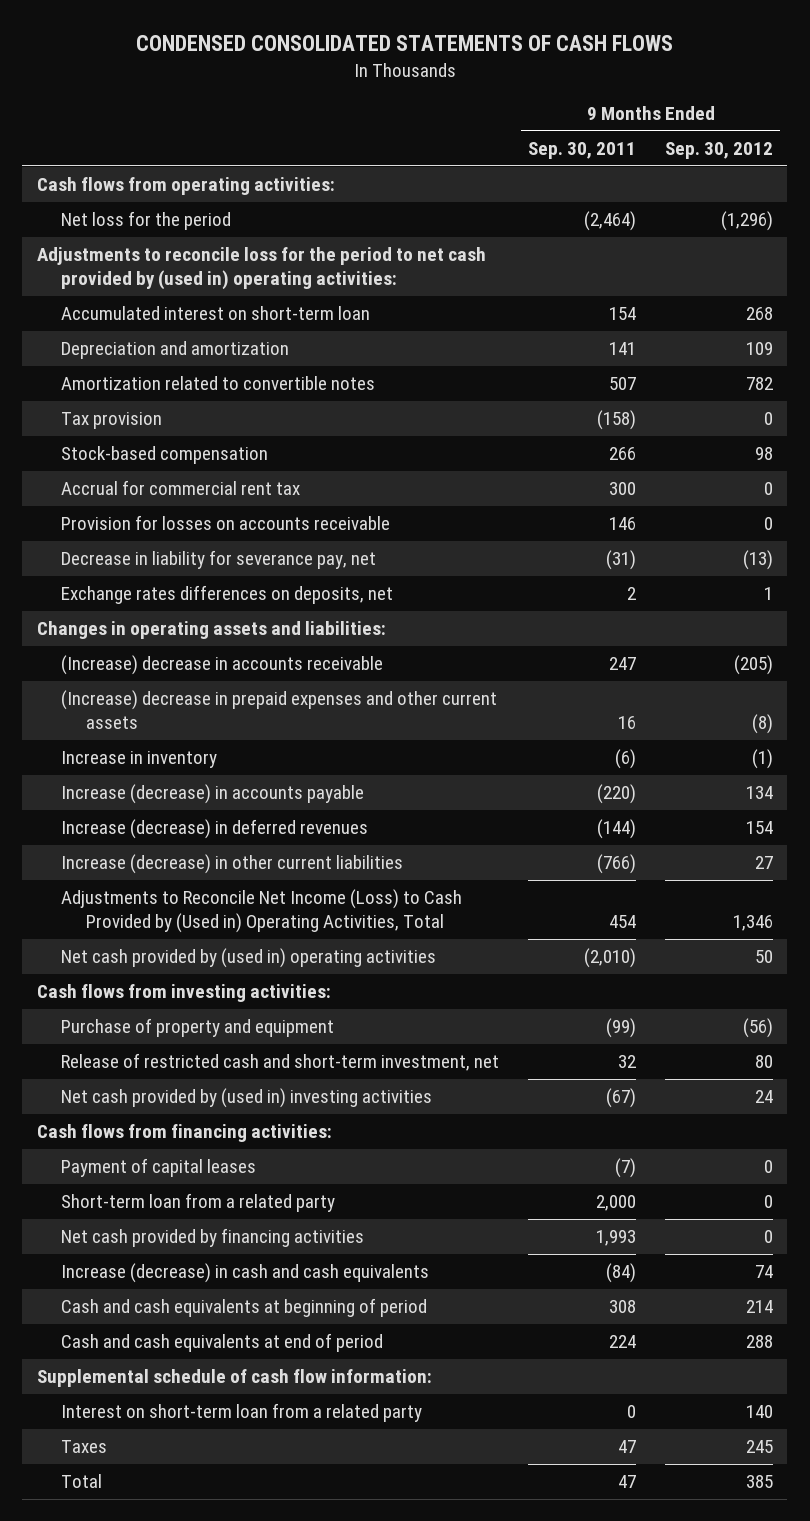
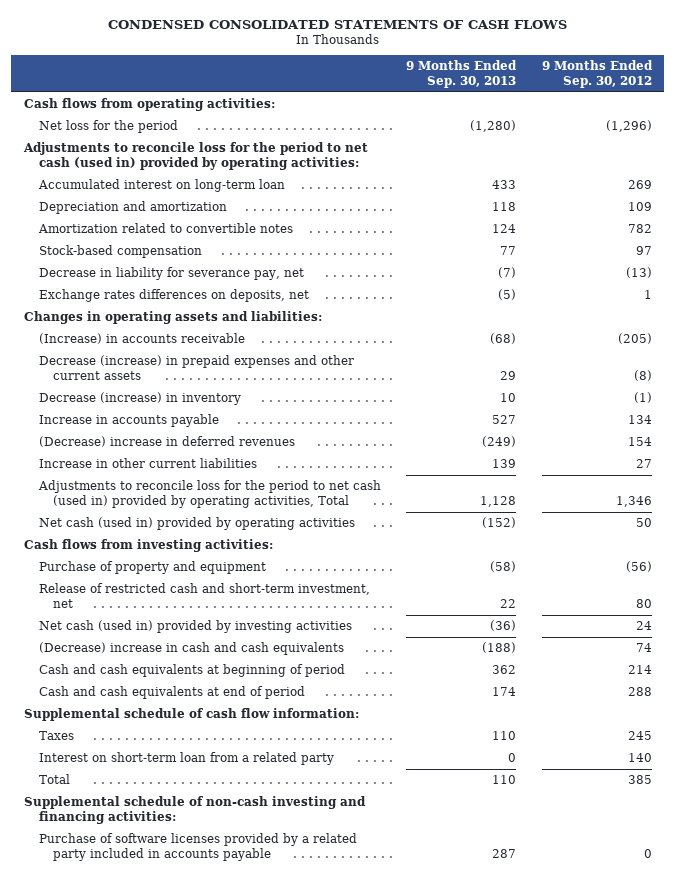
- | 9 Months Ended Sep. 30, 2011 | 9 Months Ended Sep. 30, 2012
+ | 9 Months Ended Sep. 30, 2013 | 9 Months Ended Sep. 30, 2012
- Adjustments to reconcile loss for the period to net cash provided by (used in) operating activities:
- Accumulated interest on short-term loan | 154 | 268
+ Adjustments to reconcile loss for the period to net cash (used in) provided by operating activities:
+ Accumulated interest on long-term loan | 433 | 269
- Tax provision | (158) | 0
- Stock-based compensation | 266 | 98
- Accrual for commercial rent tax | 300 | 0
- Provision for losses on accounts receivable | 146 | 0
+ Stock-based compensation | 77 | 97
- (Increase) decrease in accounts receivable | 247 | (205)
- (Increase) decrease in prepaid expenses and other current assets | 16 | (8)
- Increase in inventory | (6) | (1)
- Increase (decrease) in accounts payable | (220) | 134
- Increase (decrease) in deferred revenues | (144) | 154
- Increase (decrease) in other current liabilities | (766) | 27
- Adjustments to Reconcile Net Income (Loss) to Cash Provided by (Used in) Operating Activities, Total | 454 | 1,346
- Net cash provided by (used in) operating activities | (2,010) | 50
+ (Increase) in accounts receivable | (68) | (205)
+ Decrease (increase) in prepaid expenses and other current assets | 29 | (8)
+ Decrease (increase) in inventory | 10 | (1)
+ Increase in accounts payable | 527 | 134
+ (Decrease) increase in deferred revenues | (249) | 154
+ Increase in other current liabilities | 139 | 27
+ Adjustments to reconcile loss for the period to net cash (used in) provided by operating activities, Total | 1,128 | 1,346
+ Net cash (used in) provided by operating activities | (152) | 50
- Net cash provided by (used in) investing activities | (67) | 24
- Cash flows from financing activities:
- Payment of capital leases | (7) | 0
- Short-term loan from a related party | 2,000 | 0
- Net cash provided by financing activities | 1,993 | 0
- Increase (decrease) in cash and cash equivalents | (84) | 74
+ Net cash (used in) provided by investing activities | (36) | 24
+ (Decrease) increase in cash and cash equivalents | (188) | 74
moved down: Interest on short-term loan from a related party | 0 | 140
+ Supplemental schedule of non-cash investing and financing activities:
+ Purchase of software licenses provided by a related party included in accounts payable | 287 | 0

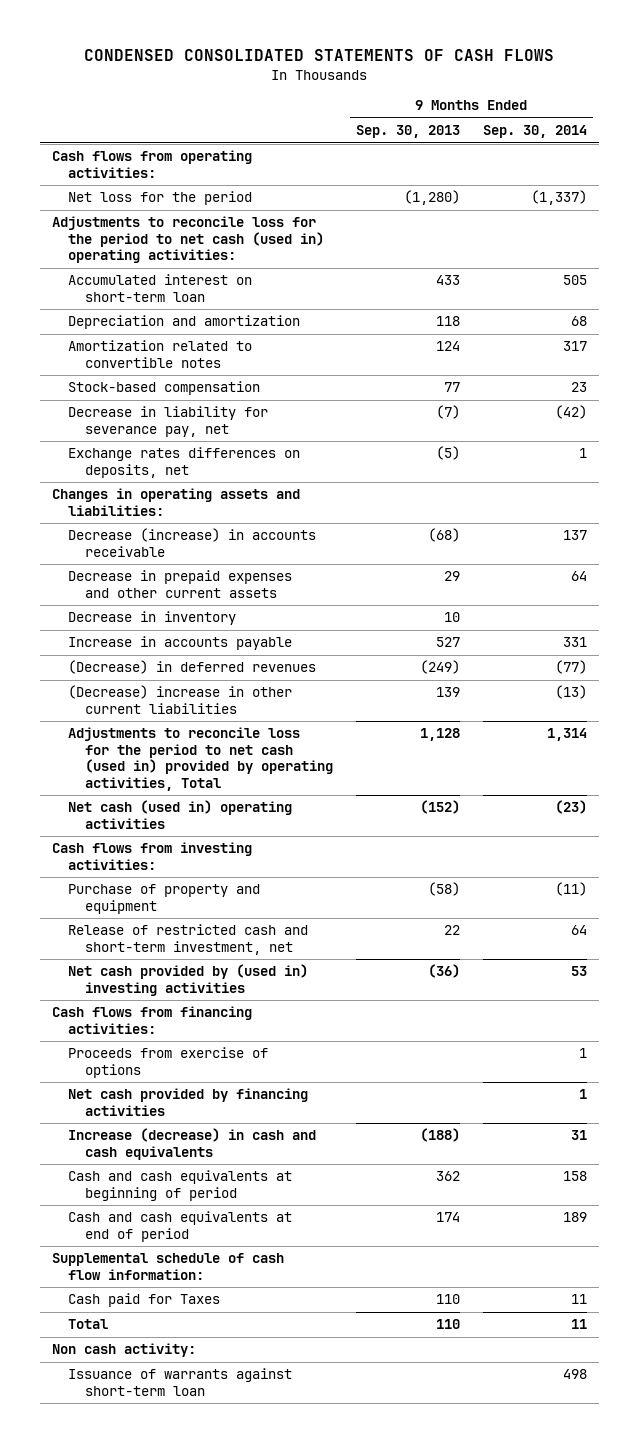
- | 9 Months Ended Sep. 30, 2013 | 9 Months Ended Sep. 30, 2012
+ | 9 Months Ended Sep. 30, 2013 | 9 Months Ended Sep. 30, 2014
- Adjustments to reconcile loss for the period to net cash (used in) provided by operating activities:
- Accumulated interest on long-term loan | 433 | 269
+ Adjustments to reconcile loss for the period to net cash (used in) operating activities:
+ Accumulated interest on short-term loan | 433 | 505
- (Increase) in accounts receivable | (68) | (205)
- Decrease (increase) in prepaid expenses and other current assets | 29 | (8)
- Decrease (increase) in inventory | 10 | (1)
+ Decrease (increase) in accounts receivable | (68) | 137
+ Decrease in prepaid expenses and other current assets | 29 | 64
+ Decrease in inventory | 10 |
- (Decrease) increase in deferred revenues | (249) | 154
- Increase in other current liabilities | 139 | 27
+ (Decrease) in deferred revenues | (249) | (77)
+ (Decrease) increase in other current liabilities | 139 | (13)
- Net cash (used in) provided by operating activities | (152) | 50
+ Net cash (used in) operating activities | (152) | (23)
- Net cash (used in) provided by investing activities | (36) | 24
- (Decrease) increase in cash and cash equivalents | (188) | 74
+ Net cash provided by (used in) investing activities | (36) | 53
+ Cash flows from financing activities:
+ Proceeds from exercise of options | | 1
+ Net cash provided by financing activities | | 1
+ Increase (decrease) in cash and cash equivalents | (188) | 31
- Taxes | 110 | 245
- Interest on short-term loan from a related party | 0 | 140
+ Cash paid for Taxes | 110 | 11
- Supplemental schedule of non-cash investing and financing activities:
- Purchase of software licenses provided by a related party included in accounts payable | 287 | 0
+ Non cash activity:
+ Issuance of warrants against short-term loan | | 498

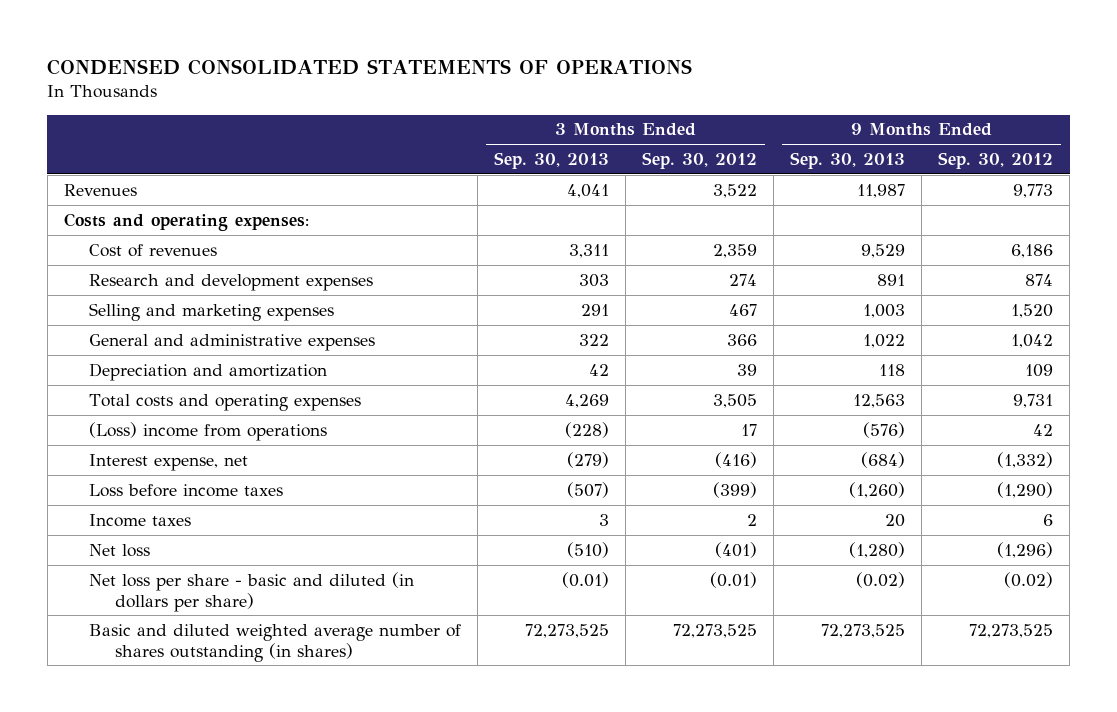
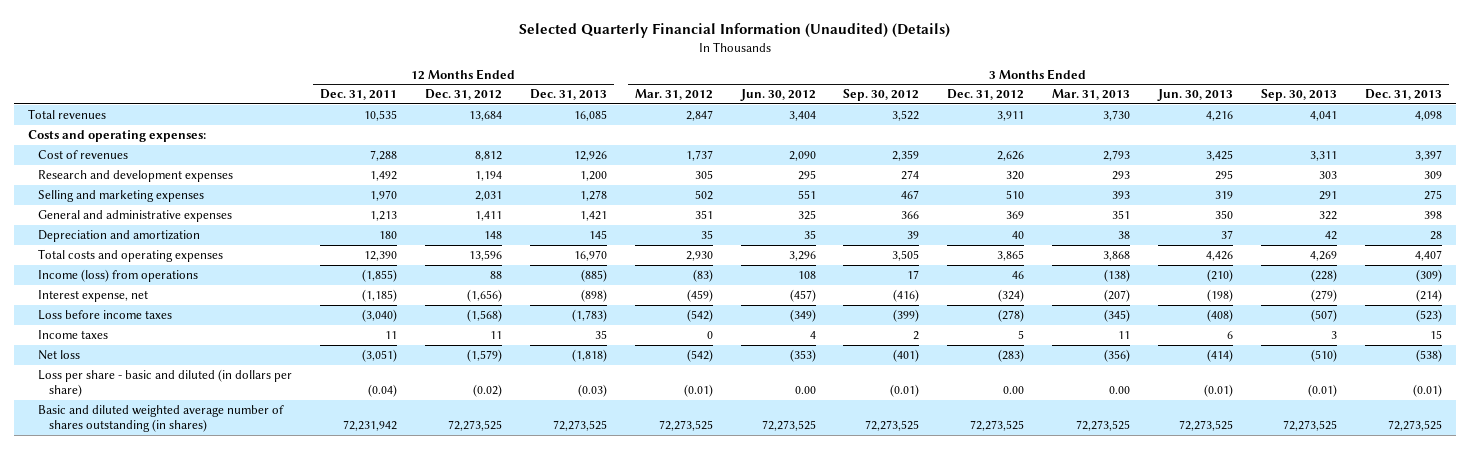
- CONDENSED CONSOLIDATED STATEMENTS OF OPERATIONS
+ Selected Quarterly Financial Information (Unaudited) (Details)
- | 3 Months Ended Sep. 30, 2013 | 3 Months Ended Sep. 30, 2012 | 9 Months Ended Sep. 30, 2013 | 9 Months Ended Sep. 30, 2012
+ | 12 Months Ended Dec. 31, 2011 | 12 Months Ended Dec. 31, 2012 | 12 Months Ended Dec. 31, 2013 | 3 Months Ended Mar. 31, 2012 | 3 Months Ended Jun. 30, 2012 | 3 Months Ended Sep. 30, 2012 | 3 Months Ended Dec. 31, 2012 | 3 Months Ended Mar. 31, 2013 | 3 Months Ended Jun. 30, 2013 | 3 Months Ended Sep. 30, 2013 | 3 Months Ended Dec. 31, 2013
- Revenues | 4,041 | 3,522 | 11,987 | 9,773
+ Total revenues | 10,535 | 13,684 | 16,085 | 2,847 | 3,404 | 3,522 | 3,911 | 3,730 | 4,216 | 4,041 | 4,098
- (Loss) income from operations | (228) | 17 | (576) | 42
+ Income (loss) from operations | (1,855) | 88 | (885) | (83) | 108 | 17 | 46 | (138) | (210) | (228) | (309)
- Net loss per share - basic and diluted (in dollars per share) | (0.01) | (0.01) | (0.02) | (0.02)
+ Loss per share - basic and diluted (in dollars per share) | (0.04) | (0.02) | (0.03) | (0.01) | 0.00 | (0.01) | 0.00 | 0.00 | (0.01) | (0.01) | (0.01)

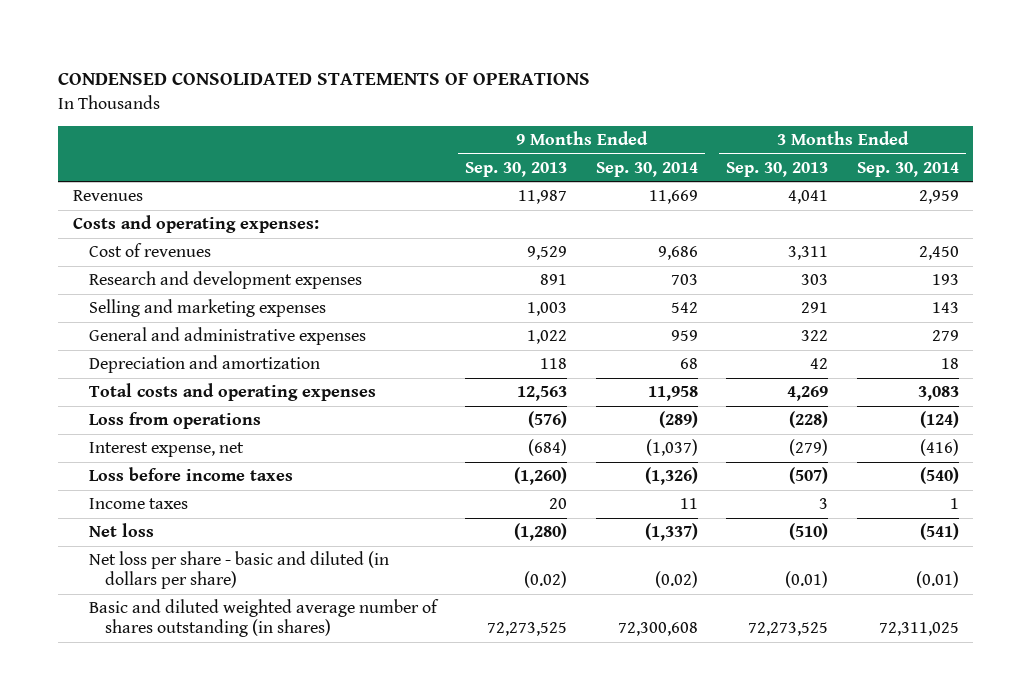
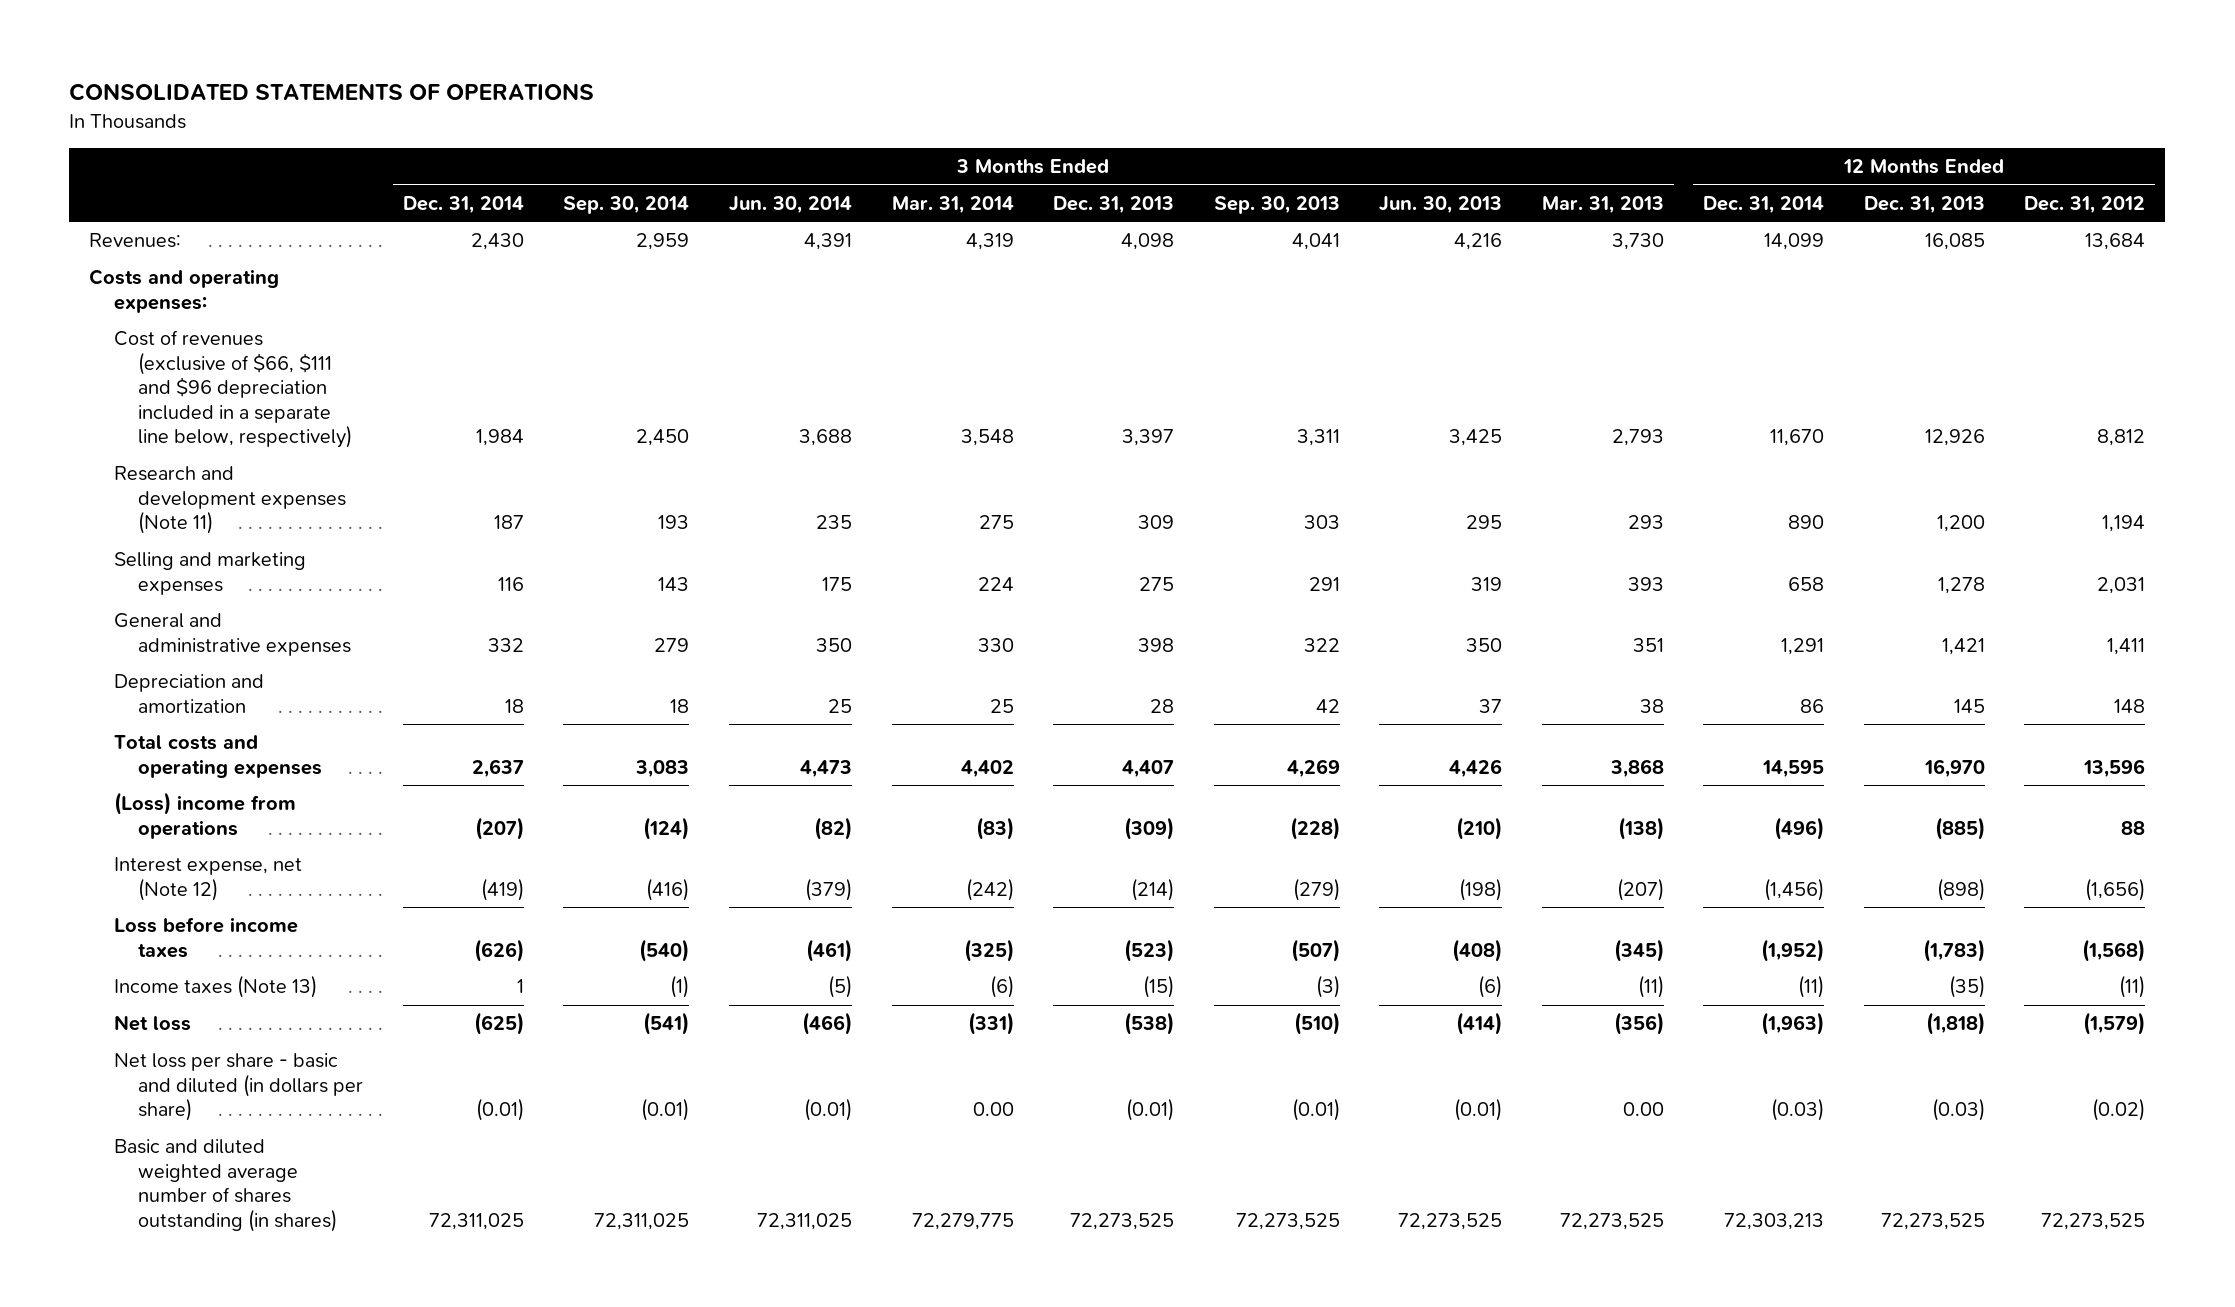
- CONDENSED CONSOLIDATED STATEMENTS OF OPERATIONS
+ CONSOLIDATED STATEMENTS OF OPERATIONS
- | 9 Months Ended Sep. 30, 2013 | 9 Months Ended Sep. 30, 2014 | 3 Months Ended Sep. 30, 2013 | 3 Months Ended Sep. 30, 2014
+ | 3 Months Ended Dec. 31, 2014 | 3 Months Ended Sep. 30, 2014 | 3 Months Ended Jun. 30, 2014 | 3 Months Ended Mar. 31, 2014 | 3 Months Ended Dec. 31, 2013 | 3 Months Ended Sep. 30, 2013 | 3 Months Ended Jun. 30, 2013 | 3 Months Ended Mar. 31, 2013 | 12 Months Ended Dec. 31, 2014 | 12 Months Ended Dec. 31, 2013 | 12 Months Ended Dec. 31, 2012
- Revenues | 11,987 | 11,669 | 4,041 | 2,959
+ Revenues: | 2,430 | 2,959 | 4,391 | 4,319 | 4,098 | 4,041 | 4,216 | 3,730 | 14,099 | 16,085 | 13,684
- Cost of revenues | 9,529 | 9,686 | 3,311 | 2,450
- Research and development expenses | 891 | 703 | 303 | 193
+ Cost of revenues (exclusive of $66, $111 and $96 depreciation included in a separate line below, respectively) | 1,984 | 2,450 | 3,688 | 3,548 | 3,397 | 3,311 | 3,425 | 2,793 | 11,670 | 12,926 | 8,812
+ Research and development expenses (Note 11) | 187 | 193 | 235 | 275 | 309 | 303 | 295 | 293 | 890 | 1,200 | 1,194
- Loss from operations | (576) | (289) | (228) | (124)
- Interest expense, net | (684) | (1,037) | (279) | (416)
+ (Loss) income from operations | (207) | (124) | (82) | (83) | (309) | (228) | (210) | (138) | (496) | (885) | 88
+ Interest expense, net (Note 12) | (419) | (416) | (379) | (242) | (214) | (279) | (198) | (207) | (1,456) | (898) | (1,656)
- Income taxes | 20 | 11 | 3 | 1
+ Income taxes (Note 13) | 1 | (1) | (5) | (6) | (15) | (3) | (6) | (11) | (11) | (35) | (11)

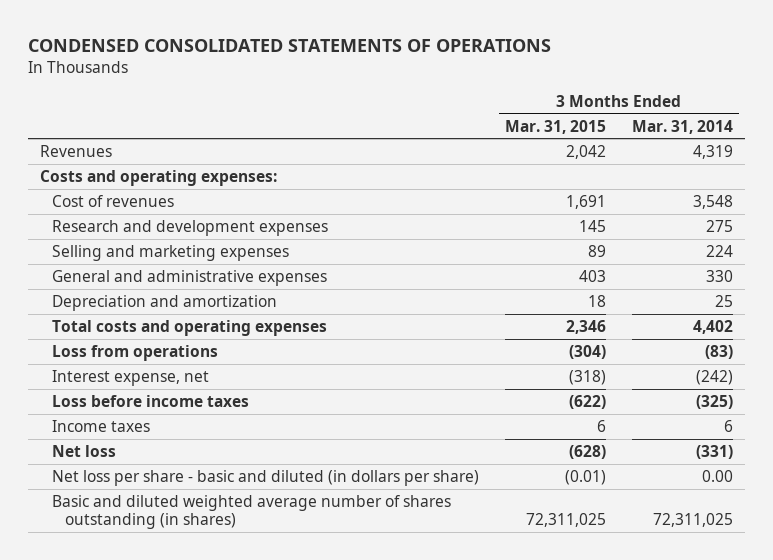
- CONSOLIDATED STATEMENTS OF OPERATIONS
+ CONDENSED CONSOLIDATED STATEMENTS OF OPERATIONS
- | 3 Months Ended Dec. 31, 2014 | 3 Months Ended Sep. 30, 2014 | 3 Months Ended Jun. 30, 2014 | 3 Months Ended Mar. 31, 2014 | 3 Months Ended Dec. 31, 2013 | 3 Months Ended Sep. 30, 2013 | 3 Months Ended Jun. 30, 2013 | 3 Months Ended Mar. 31, 2013 | 12 Months Ended Dec. 31, 2014 | 12 Months Ended Dec. 31, 2013 | 12 Months Ended Dec. 31, 2012
+ | 3 Months Ended Mar. 31, 2015 | 3 Months Ended Mar. 31, 2014
- Revenues: | 2,430 | 2,959 | 4,391 | 4,319 | 4,098 | 4,041 | 4,216 | 3,730 | 14,099 | 16,085 | 13,684
+ Revenues | 2,042 | 4,319
- Cost of revenues (exclusive of $66, $111 and $96 depreciation included in a separate line below, respectively) | 1,984 | 2,450 | 3,688 | 3,548 | 3,397 | 3,311 | 3,425 | 2,793 | 11,670 | 12,926 | 8,812
- Research and development expenses (Note 11) | 187 | 193 | 235 | 275 | 309 | 303 | 295 | 293 | 890 | 1,200 | 1,194
+ Cost of revenues | 1,691 | 3,548
+ Research and development expenses | 145 | 275
- (Loss) income from operations | (207) | (124) | (82) | (83) | (309) | (228) | (210) | (138) | (496) | (885) | 88
- Interest expense, net (Note 12) | (419) | (416) | (379) | (242) | (214) | (279) | (198) | (207) | (1,456) | (898) | (1,656)
+ Loss from operations | (304) | (83)
+ Interest expense, net | (318) | (242)
- Income taxes (Note 13) | 1 | (1) | (5) | (6) | (15) | (3) | (6) | (11) | (11) | (35) | (11)
+ Income taxes | 6 | 6
- Basic and diluted weighted average number of shares outstanding (in shares) | 72,311,025 | 72,311,025 | 72,311,025 | 72,279,775 | 72,273,525 | 72,273,525 | 72,273,525 | 72,273,525 | 72,303,213 | 72,273,525 | 72,273,525
+ Basic and diluted weighted average number of shares outstanding (in shares) | 72,311,025 | 72,311,025

